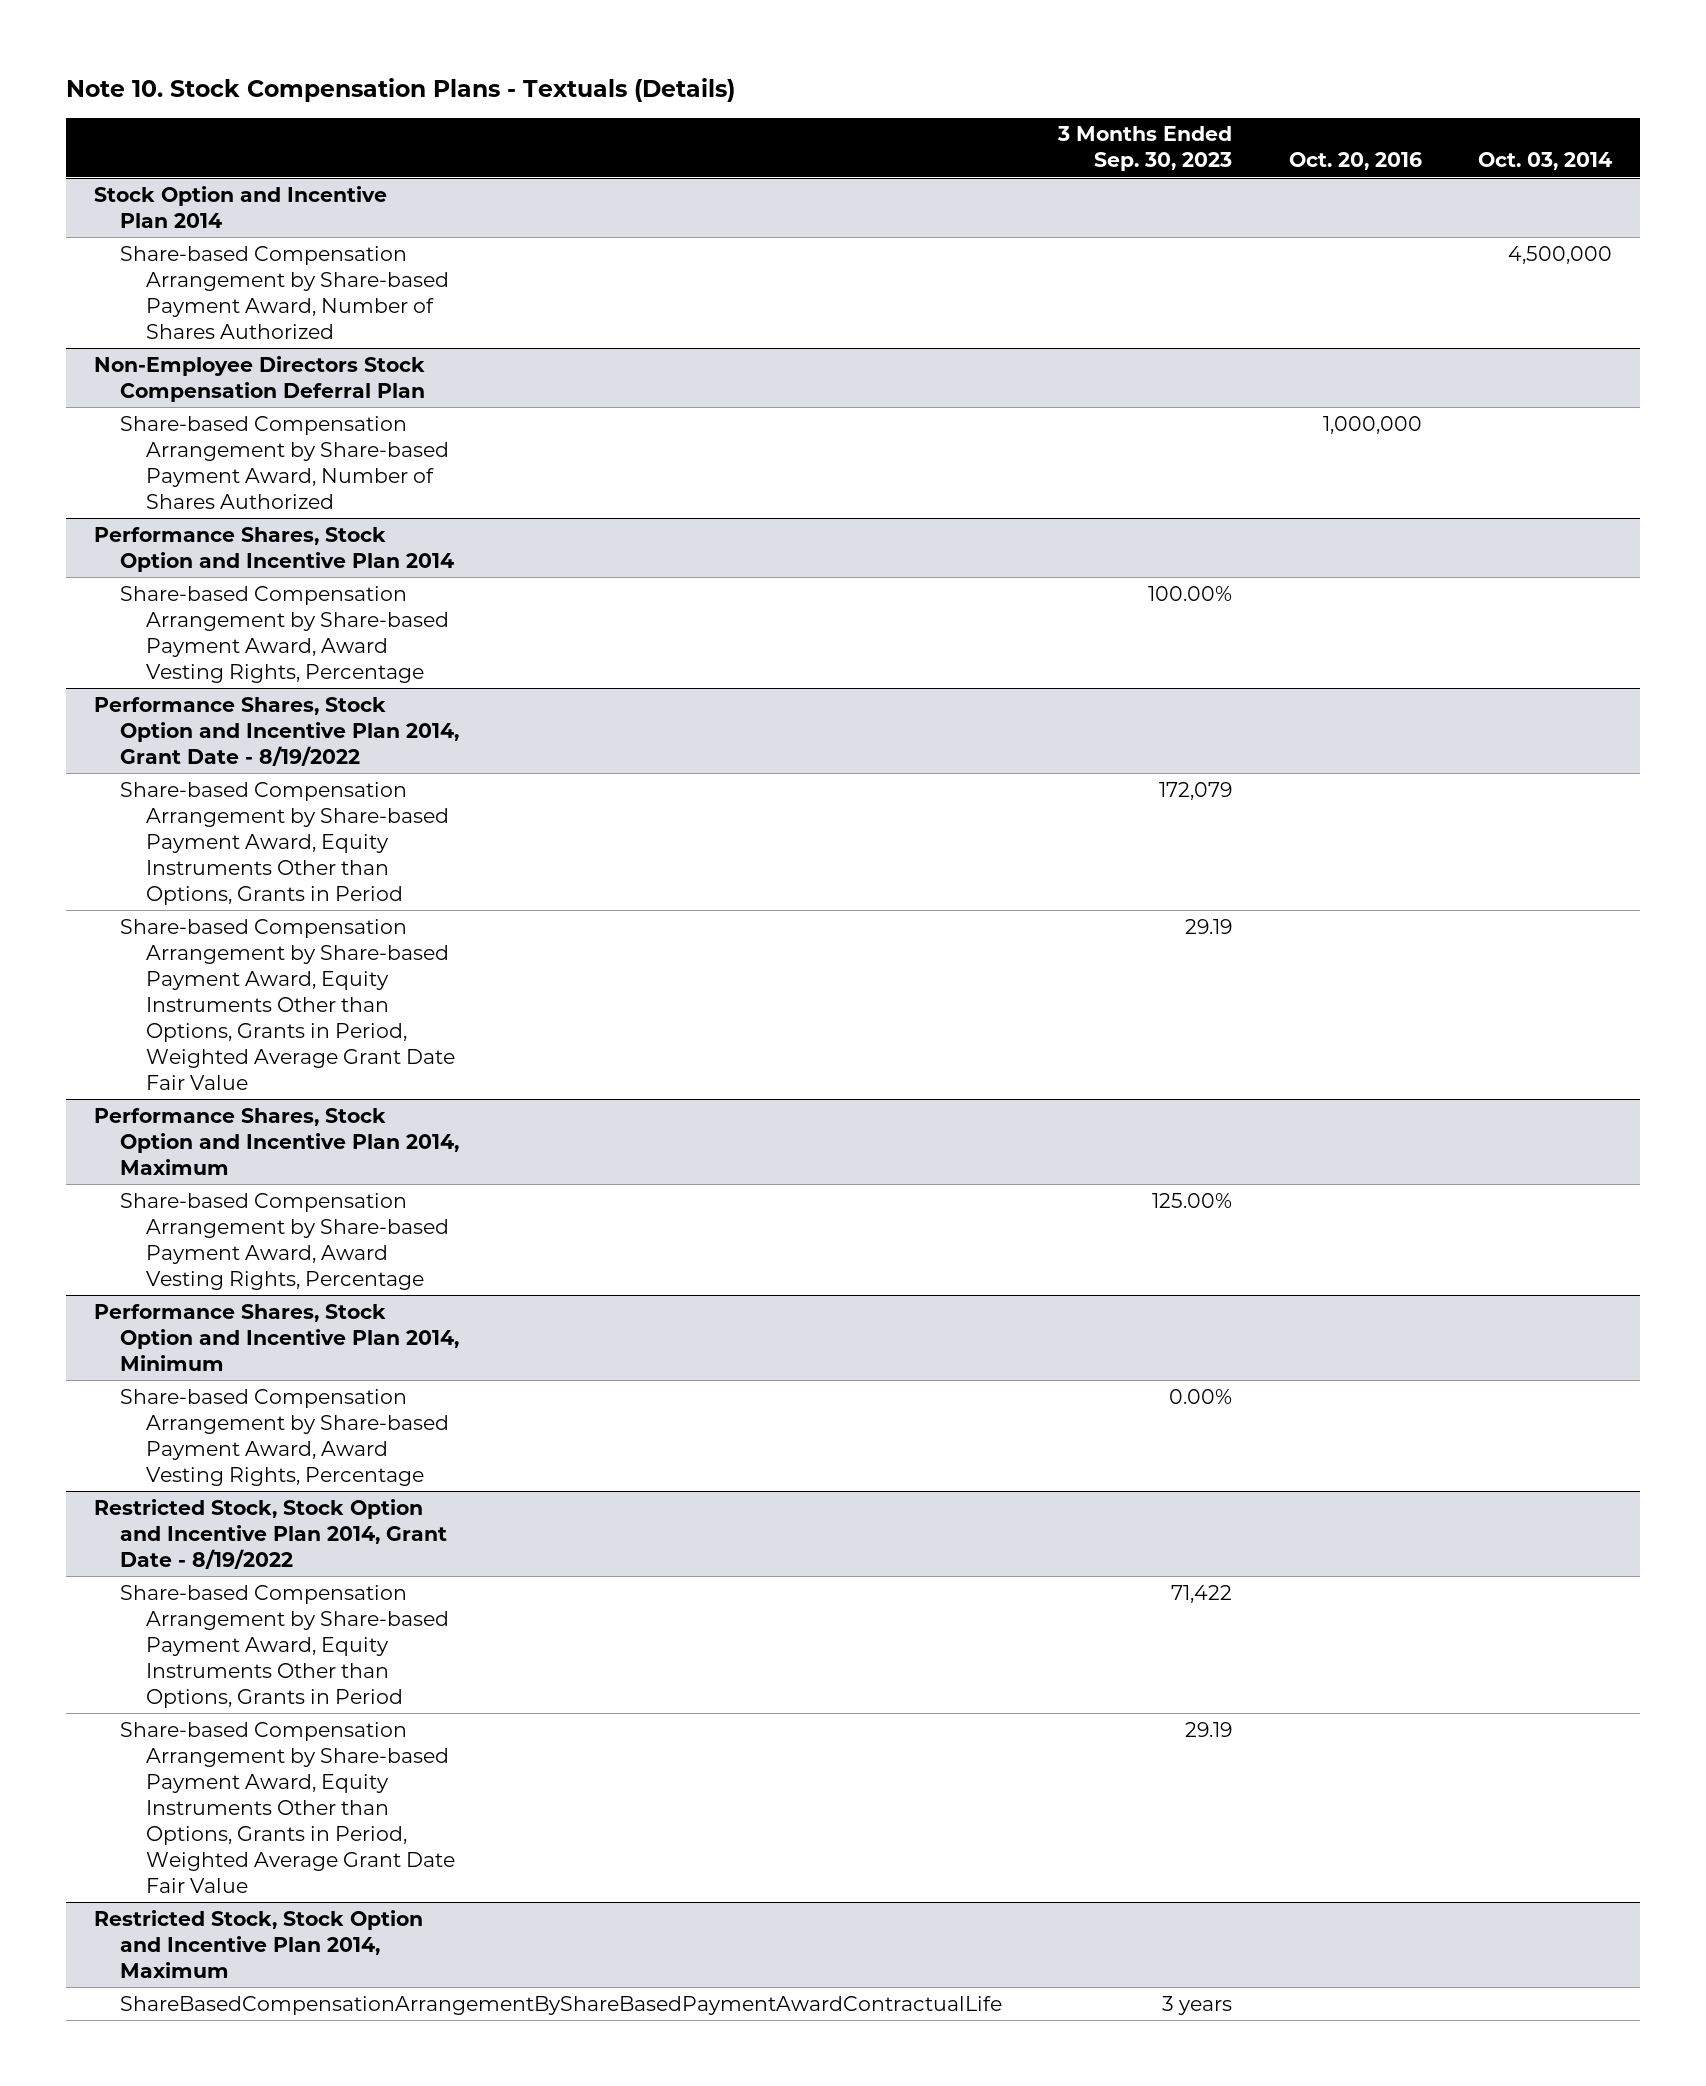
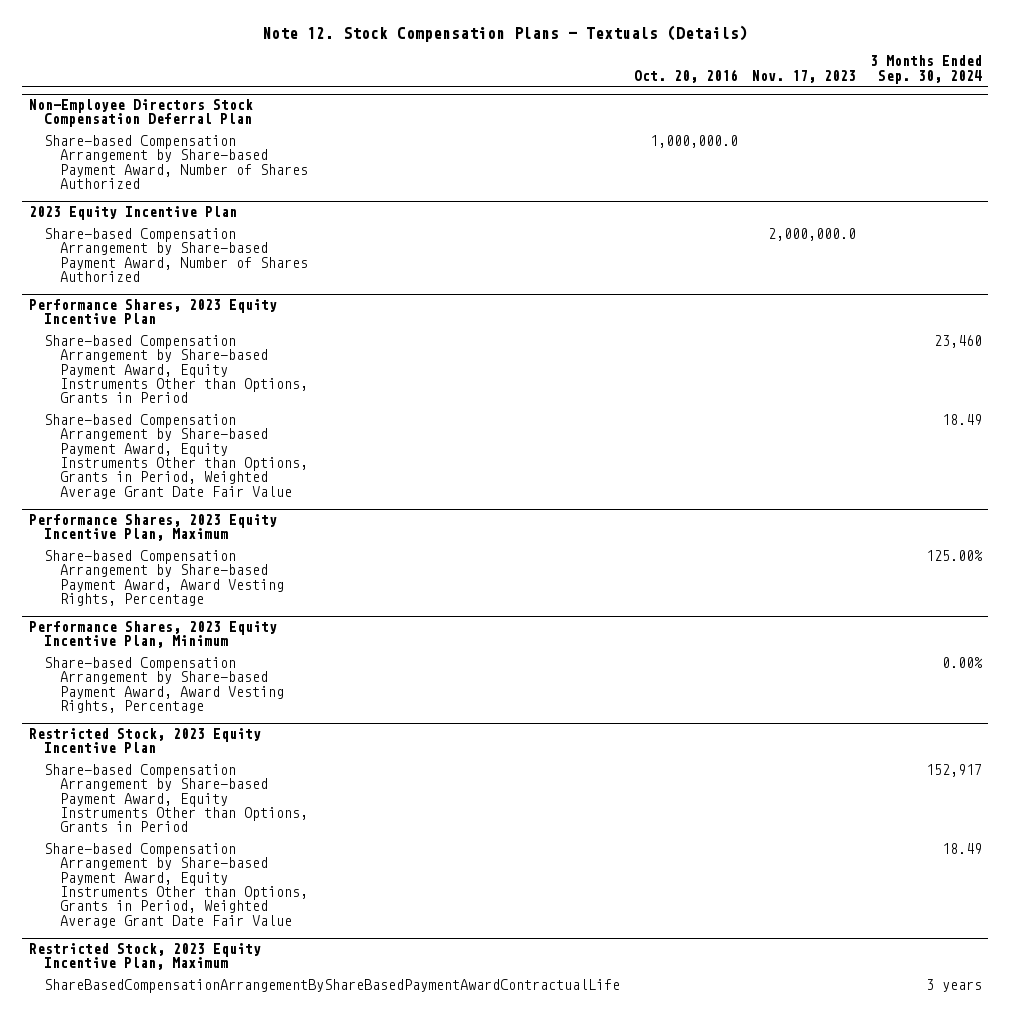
- Note 10. Stock Compensation Plans - Textuals (Details)
+ Note 12. Stock Compensation Plans - Textuals (Details)
- | 3 Months Ended Sep. 30, 2023 | Oct. 20, 2016 | Oct. 03, 2014
+ | Oct. 20, 2016 | Nov. 17, 2023 | 3 Months Ended Sep. 30, 2024
- Stock Option and Incentive Plan 2014
- Share-based Compensation Arrangement by Share-based Payment Award, Number of Shares Authorized | | | 4,500,000
@ Non-Employee Directors Stock Compensation Deferral Plan
- Share-based Compensation Arrangement by Share-based Payment Award, Number of Shares Authorized | | 1,000,000 |
- Performance Shares, Stock Option and Incentive Plan 2014
- Share-based Compensation Arrangement by Share-based Payment Award, Award Vesting Rights, Percentage | 100.00% | |
- Performance Shares, Stock Option and Incentive Plan 2014, Grant Date - 8/19/2022
- Share-based Compensation Arrangement by Share-based Payment Award, Equity Instruments Other than Options, Grants in Period | 172,079 | |
- Share-based Compensation Arrangement by Share-based Payment Award, Equity Instruments Other than Options, Grants in Period, Weighted Average Grant Date Fair Value | 29.19 | |
- Performance Shares, Stock Option and Incentive Plan 2014, Maximum
- Share-based Compensation Arrangement by Share-based Payment Award, Award Vesting Rights, Percentage | 125.00% | |
- Performance Shares, Stock Option and Incentive Plan 2014, Minimum
- Share-based Compensation Arrangement by Share-based Payment Award, Award Vesting Rights, Percentage | 0.00% | |
- Restricted Stock, Stock Option and Incentive Plan 2014, Grant Date - 8/19/2022
- Share-based Compensation Arrangement by Share-based Payment Award, Equity Instruments Other than Options, Grants in Period | 71,422 | |
- Share-based Compensation Arrangement by Share-based Payment Award, Equity Instruments Other than Options, Grants in Period, Weighted Average Grant Date Fair Value | 29.19 | |
- Restricted Stock, Stock Option and Incentive Plan 2014, Maximum
@ Non-Employee Directors Stock Compensation Deferral Plan
+ Share-based Compensation Arrangement by Share-based Payment Award, Number of Shares Authorized | 1,000,000.0 | |
+ 2023 Equity Incentive Plan
+ Share-based Compensation Arrangement by Share-based Payment Award, Number of Shares Authorized | | 2,000,000.0 |
+ Performance Shares, 2023 Equity Incentive Plan
+ Share-based Compensation Arrangement by Share-based Payment Award, Equity Instruments Other than Options, Grants in Period | | | 23,460
+ Share-based Compensation Arrangement by Share-based Payment Award, Equity Instruments Other than Options, Grants in Period, Weighted Average Grant Date Fair Value | | | 18.49
+ Performance Shares, 2023 Equity Incentive Plan, Maximum
+ Share-based Compensation Arrangement by Share-based Payment Award, Award Vesting Rights, Percentage | | | 125.00%
+ Performance Shares, 2023 Equity Incentive Plan, Minimum
+ Share-based Compensation Arrangement by Share-based Payment Award, Award Vesting Rights, Percentage | | | 0.00%
+ Restricted Stock, 2023 Equity Incentive Plan
+ Share-based Compensation Arrangement by Share-based Payment Award, Equity Instruments Other than Options, Grants in Period | | | 152,917
+ Share-based Compensation Arrangement by Share-based Payment Award, Equity Instruments Other than Options, Grants in Period, Weighted Average Grant Date Fair Value | | | 18.49
+ Restricted Stock, 2023 Equity Incentive Plan, Maximum

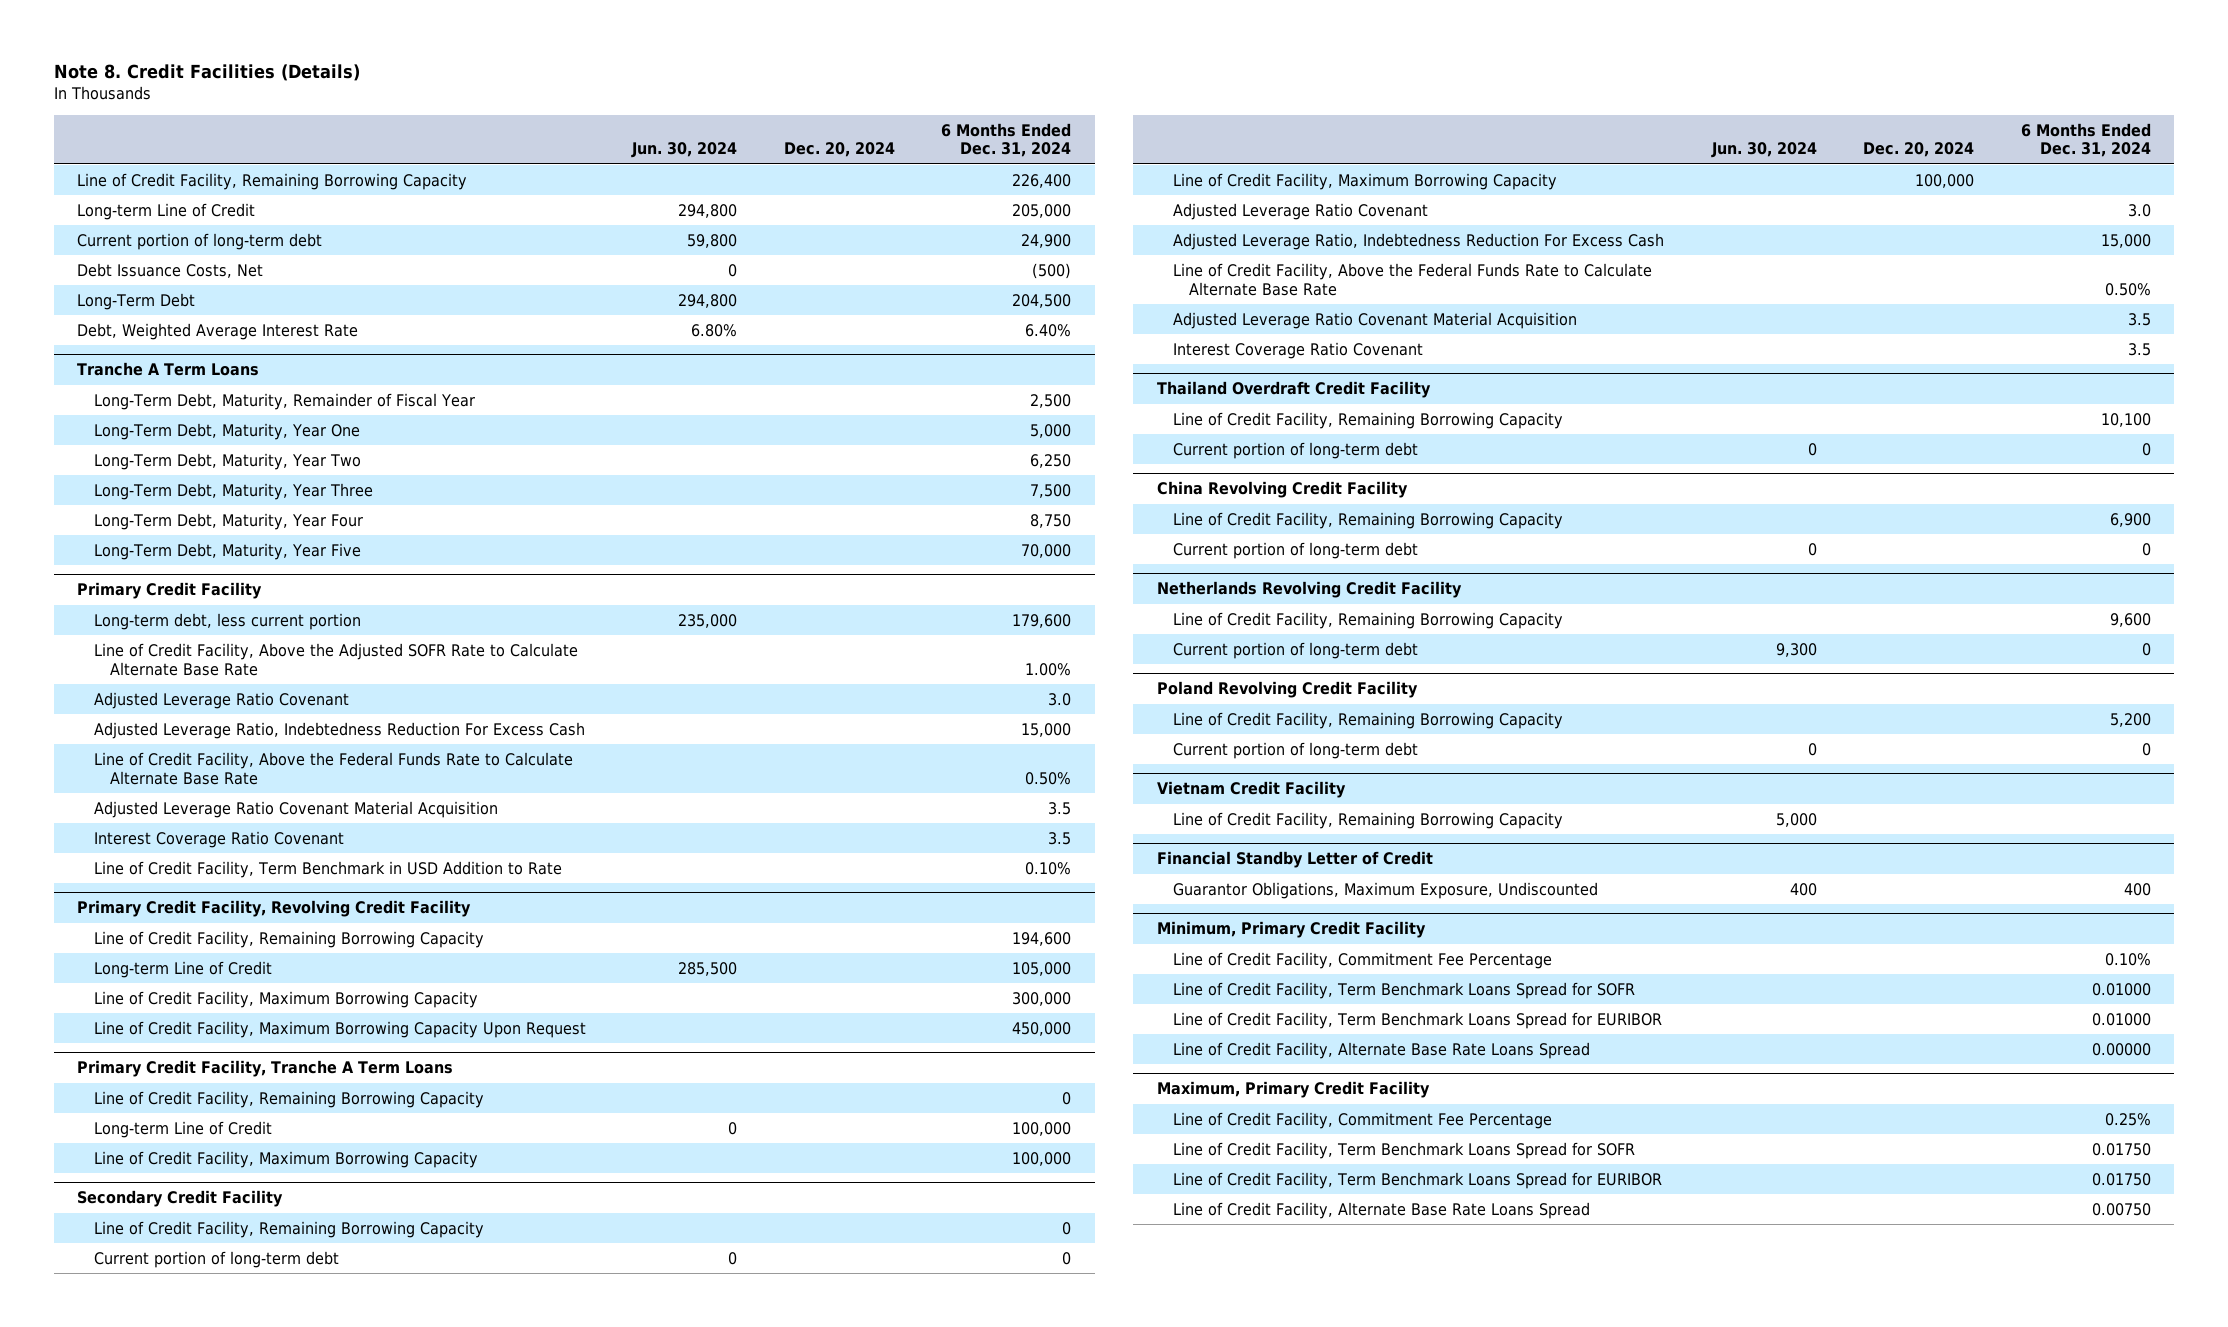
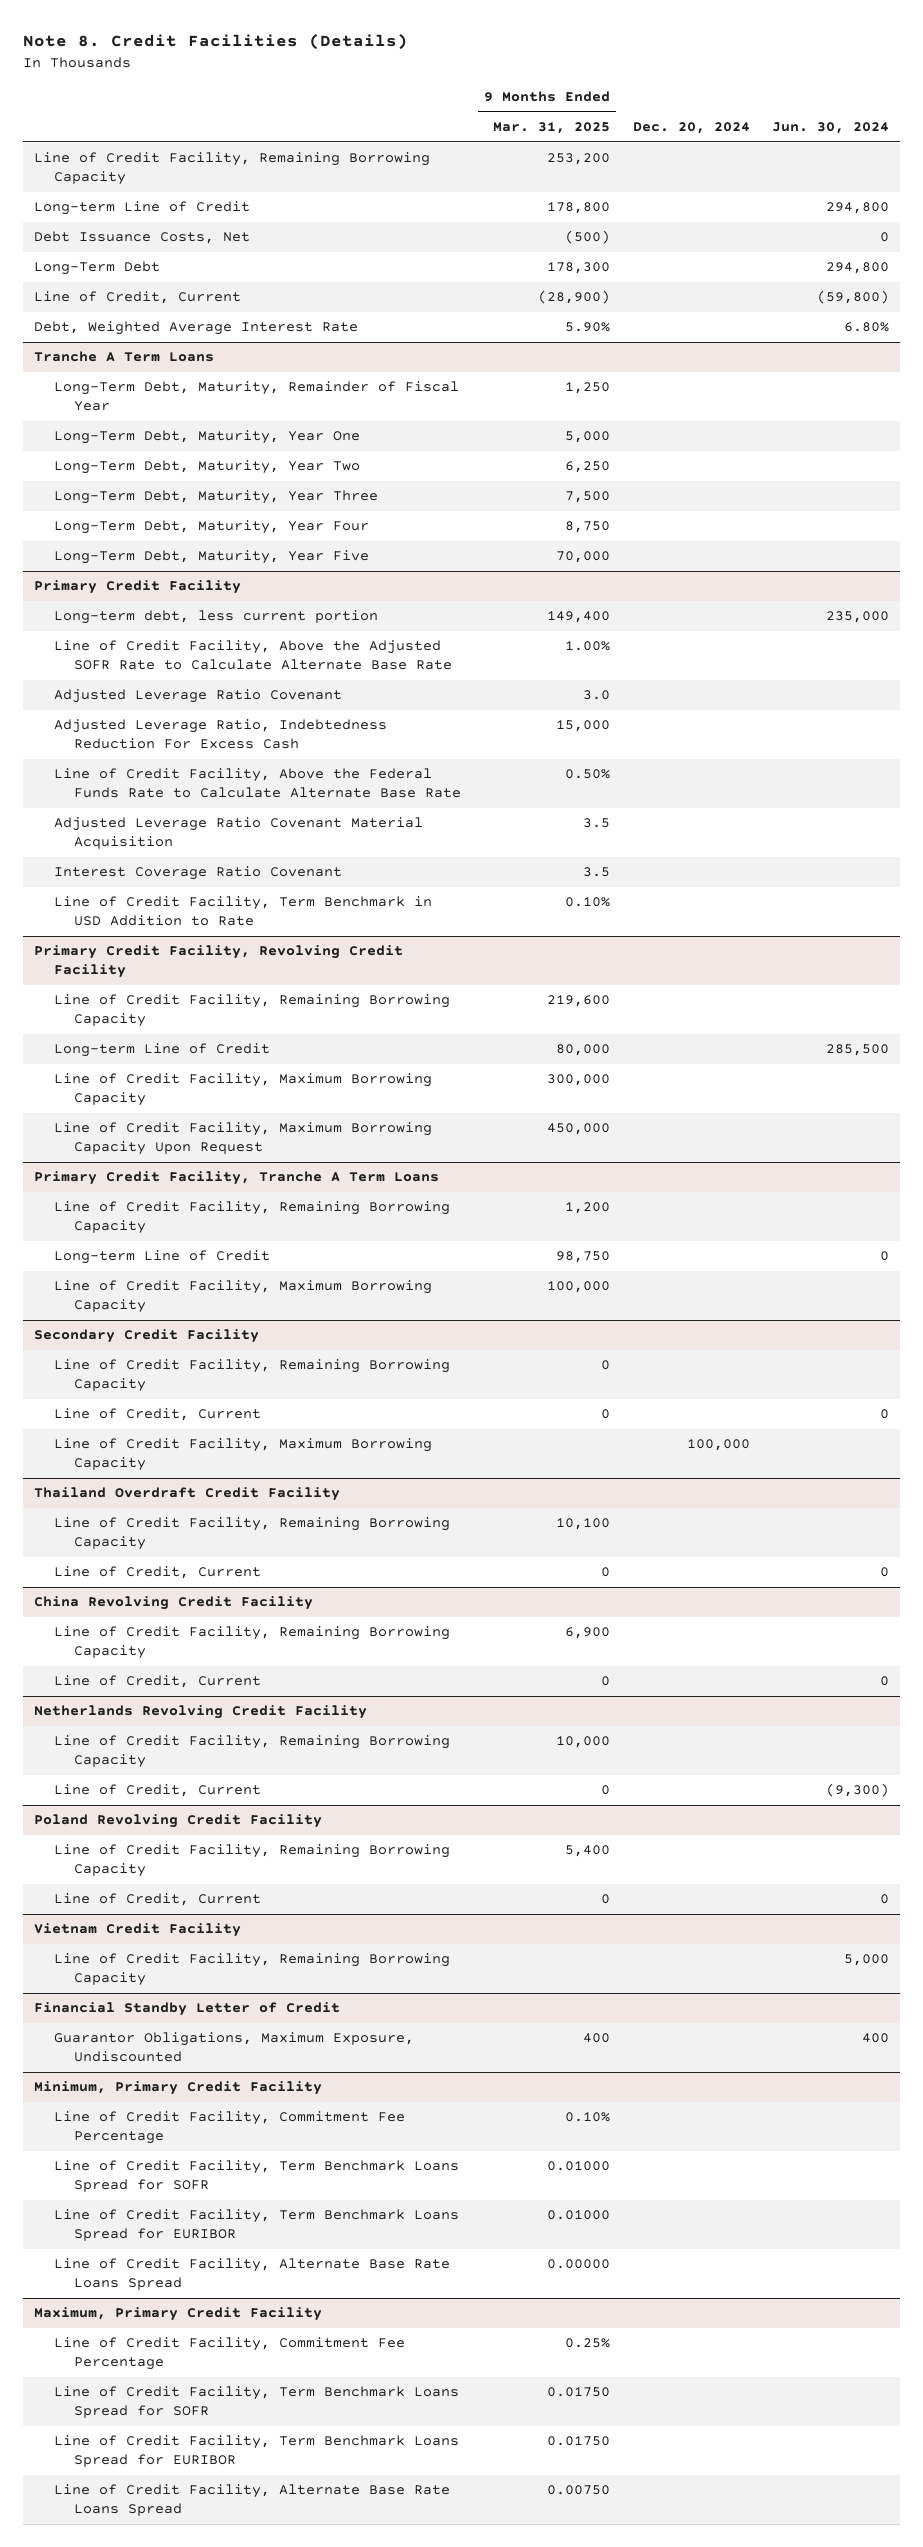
- | Jun. 30, 2024 | Dec. 20, 2024 | 6 Months Ended Dec. 31, 2024
+ | 9 Months Ended Mar. 31, 2025 | Dec. 20, 2024 | Jun. 30, 2024
- Current portion of long-term debt | 59,800 | | 24,900
+ Line of Credit, Current | (28,900) | | (59,800)
@ Secondary Credit Facility
- Current portion of long-term debt | 0 | | 0
+ Line of Credit, Current | 0 | | 0
- Adjusted Leverage Ratio Covenant | | | 3.0
- Adjusted Leverage Ratio, Indebtedness Reduction For Excess Cash | | | 15,000
- Line of Credit Facility, Above the Federal Funds Rate to Calculate Alternate Base Rate | | | 0.50%
- Adjusted Leverage Ratio Covenant Material Acquisition | | | 3.5
- Interest Coverage Ratio Covenant | | | 3.5
@ Thailand Overdraft Credit Facility
- Current portion of long-term debt | 0 | | 0
+ Line of Credit, Current | 0 | | 0
@ China Revolving Credit Facility
- Current portion of long-term debt | 0 | | 0
+ Line of Credit, Current | 0 | | 0
@ Netherlands Revolving Credit Facility
- Current portion of long-term debt | 9,300 | | 0
+ Line of Credit, Current | 0 | | (9,300)
@ Poland Revolving Credit Facility
- Current portion of long-term debt | 0 | | 0
+ Line of Credit, Current | 0 | | 0

